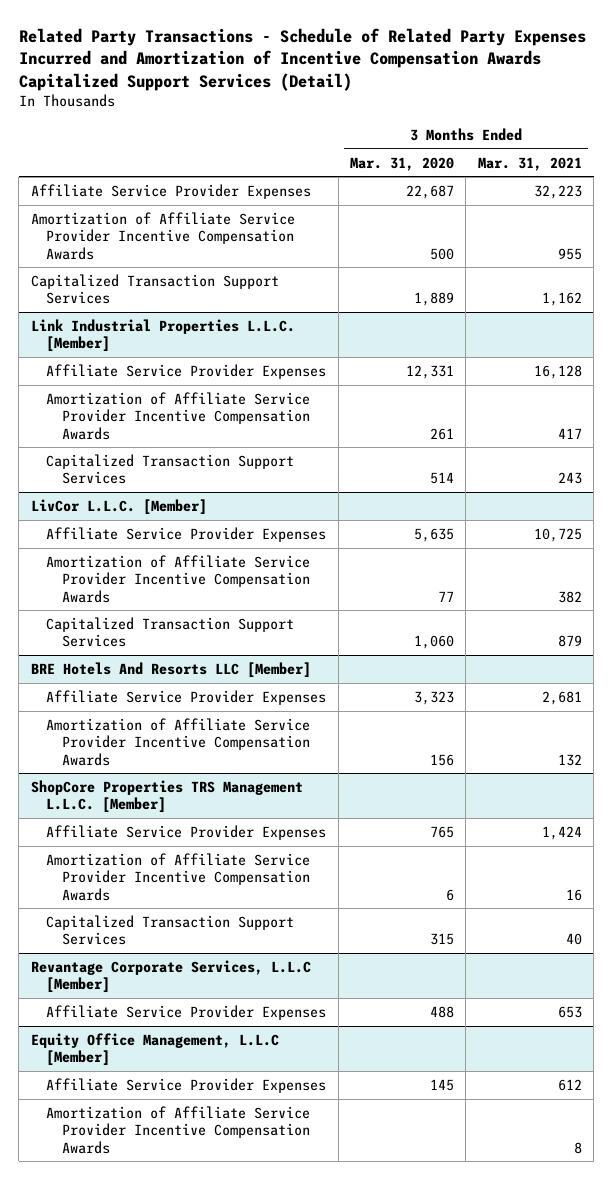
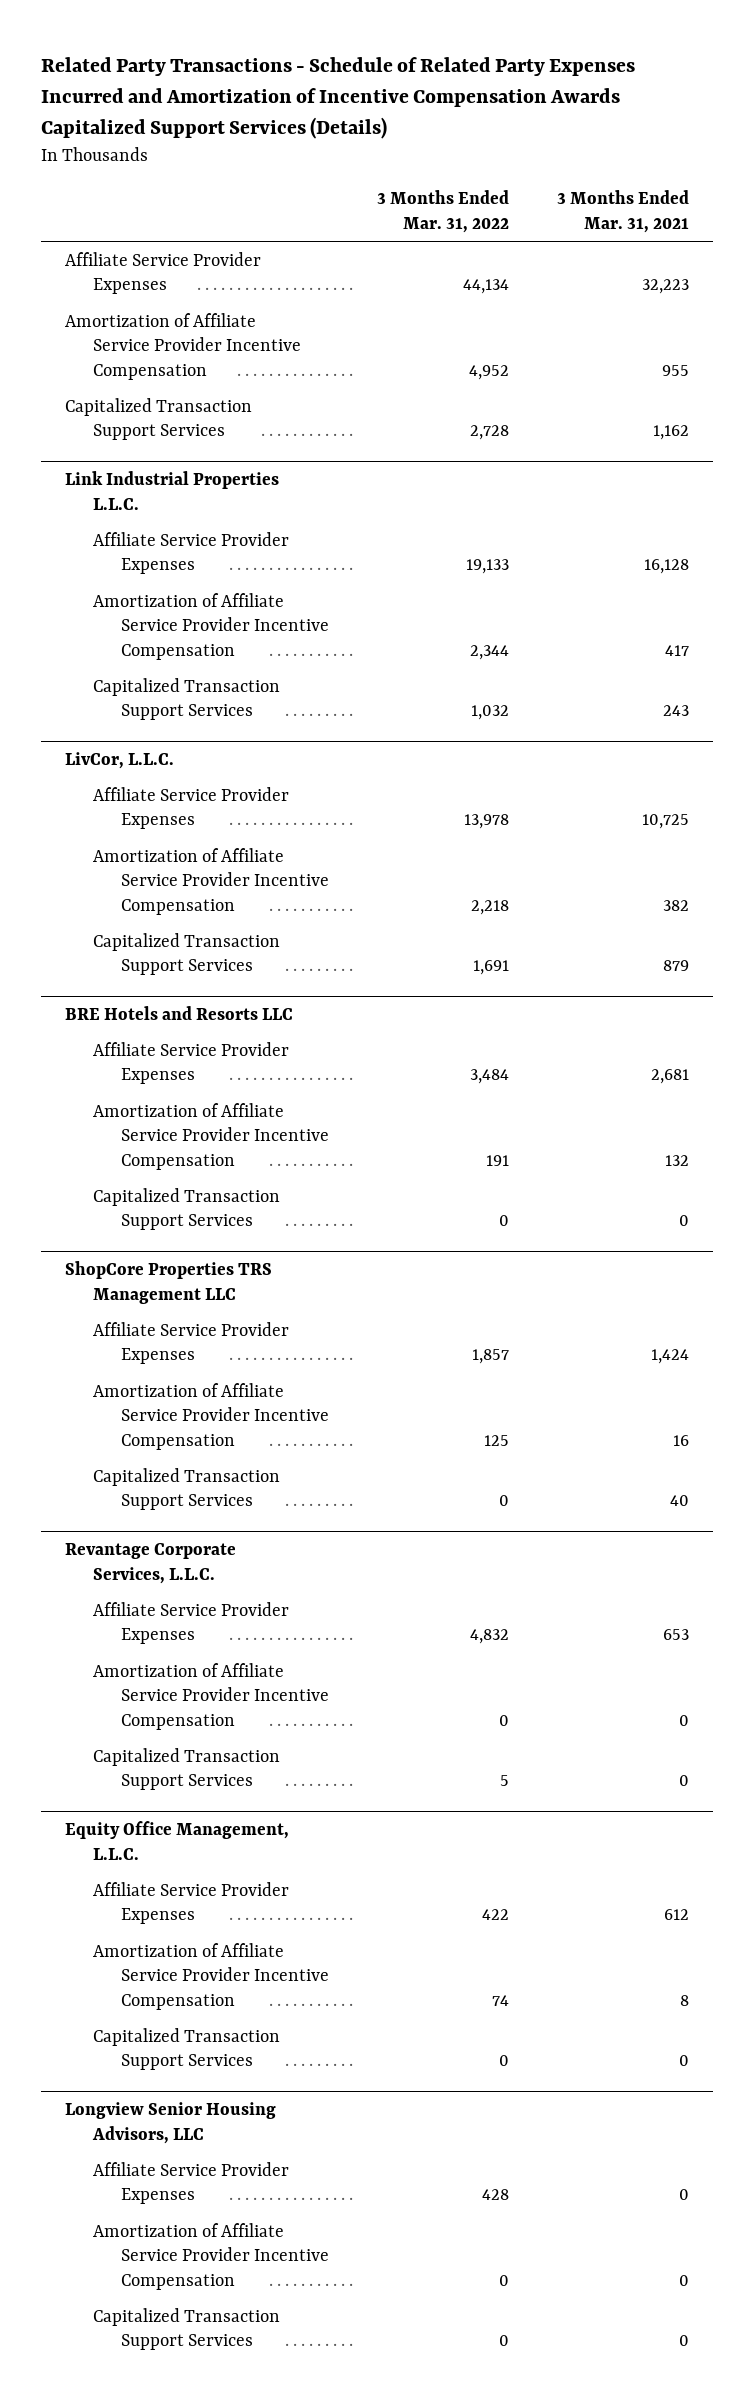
- Related Party Transactions - Schedule of Related Party Expenses Incurred and Amortization of Incentive Compensation Awards Capitalized Support Services (Detail)
+ Related Party Transactions - Schedule of Related Party Expenses Incurred and Amortization of Incentive Compensation Awards Capitalized Support Services (Details)
- | 3 Months Ended Mar. 31, 2020 | 3 Months Ended Mar. 31, 2021
+ | 3 Months Ended Mar. 31, 2022 | 3 Months Ended Mar. 31, 2021
- Amortization of Affiliate Service Provider Incentive Compensation Awards | 500 | 955
+ Amortization of Affiliate Service Provider Incentive Compensation | 4,952 | 955
- Link Industrial Properties L.L.C. [Member]
+ Link Industrial Properties L.L.C.
- Amortization of Affiliate Service Provider Incentive Compensation Awards | 261 | 417
+ Amortization of Affiliate Service Provider Incentive Compensation | 2,344 | 417
- LivCor L.L.C. [Member]
+ LivCor, L.L.C.
- Amortization of Affiliate Service Provider Incentive Compensation Awards | 77 | 382
+ Amortization of Affiliate Service Provider Incentive Compensation | 2,218 | 382
- BRE Hotels And Resorts LLC [Member]
+ BRE Hotels and Resorts LLC
- Amortization of Affiliate Service Provider Incentive Compensation Awards | 156 | 132
- ShopCore Properties TRS Management L.L.C. [Member]
+ Amortization of Affiliate Service Provider Incentive Compensation | 191 | 132
+ Capitalized Transaction Support Services | 0 | 0
+ ShopCore Properties TRS Management LLC
- Amortization of Affiliate Service Provider Incentive Compensation Awards | 6 | 16
+ Amortization of Affiliate Service Provider Incentive Compensation | 125 | 16
- Revantage Corporate Services, L.L.C [Member]
+ Revantage Corporate Services, L.L.C.
- Equity Office Management, L.L.C [Member]
+ Amortization of Affiliate Service Provider Incentive Compensation | 0 | 0
+ Capitalized Transaction Support Services | 5 | 0
+ Equity Office Management, L.L.C.
- Amortization of Affiliate Service Provider Incentive Compensation Awards | | 8
+ Amortization of Affiliate Service Provider Incentive Compensation | 74 | 8
+ Capitalized Transaction Support Services | 0 | 0
+ Longview Senior Housing Advisors, LLC
+ Affiliate Service Provider Expenses | 428 | 0
+ Amortization of Affiliate Service Provider Incentive Compensation | 0 | 0
+ Capitalized Transaction Support Services | 0 | 0

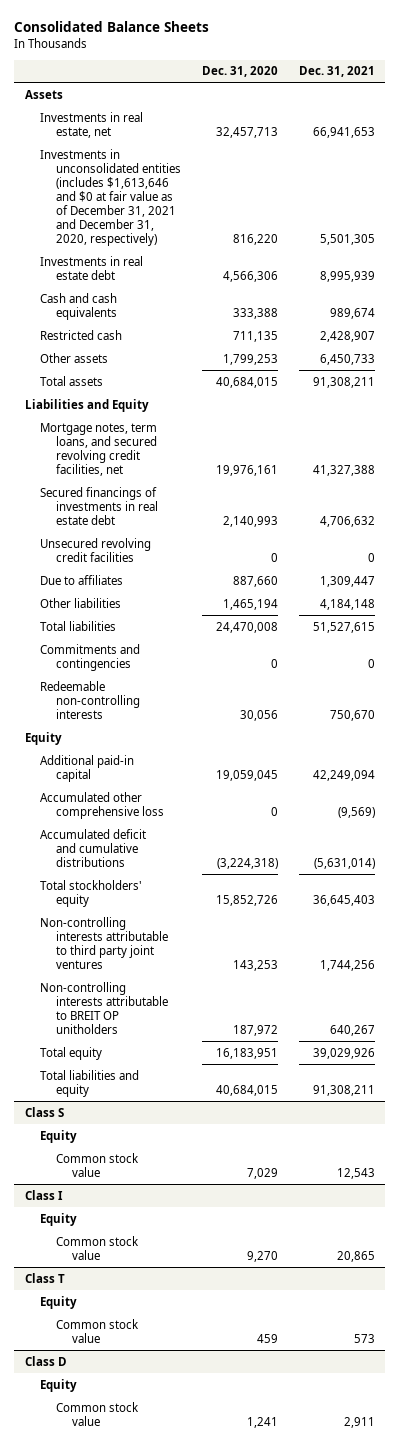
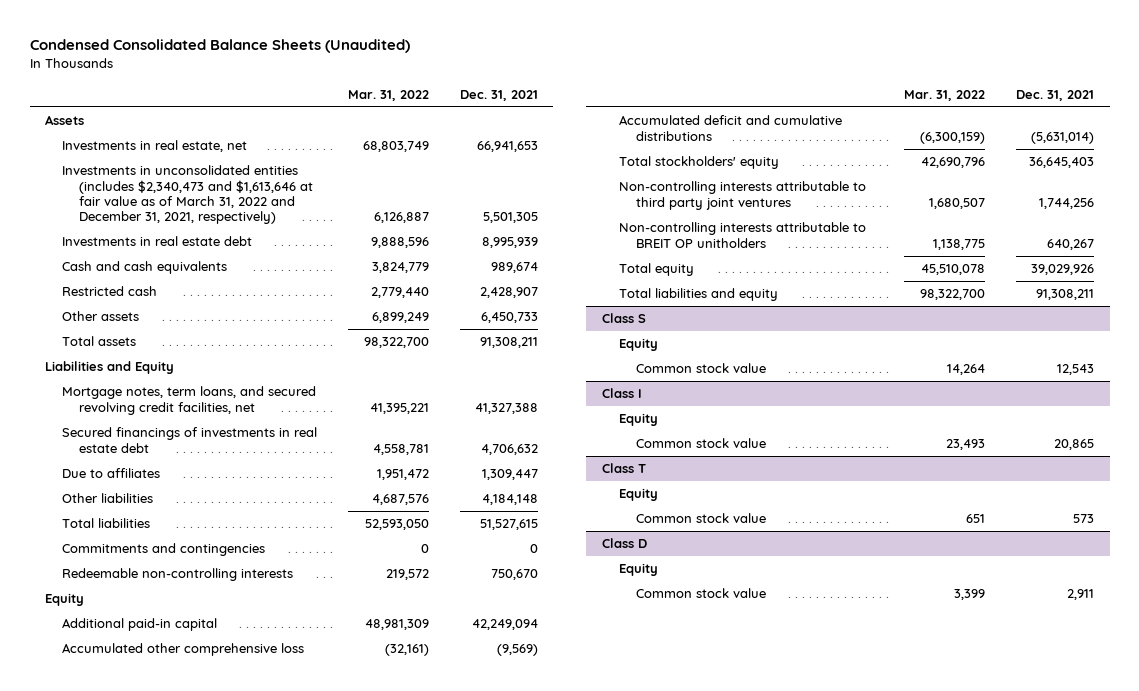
- Consolidated Balance Sheets
+ Condensed Consolidated Balance Sheets (Unaudited)
- | Dec. 31, 2020 | Dec. 31, 2021
+ | Mar. 31, 2022 | Dec. 31, 2021
- Investments in unconsolidated entities (includes $1,613,646 and $0 at fair value as of December 31, 2021 and December 31, 2020, respectively) | 816,220 | 5,501,305
+ Investments in unconsolidated entities (includes $2,340,473 and $1,613,646 at fair value as of March 31, 2022 and December 31, 2021, respectively) | 6,126,887 | 5,501,305
- Unsecured revolving credit facilities | 0 | 0

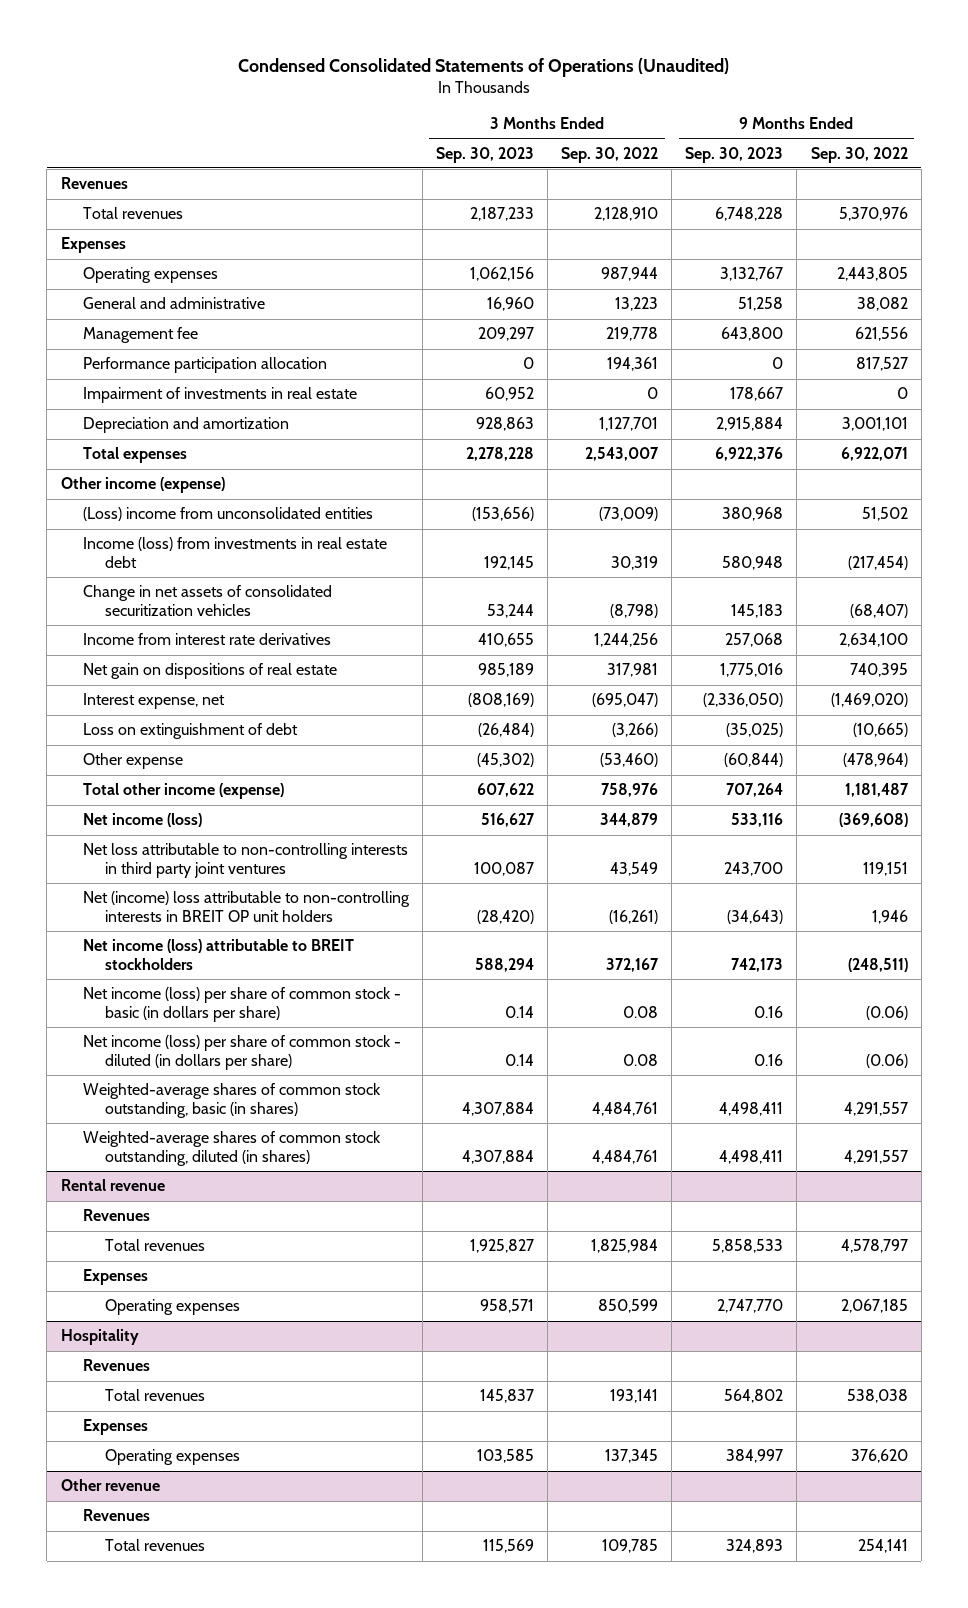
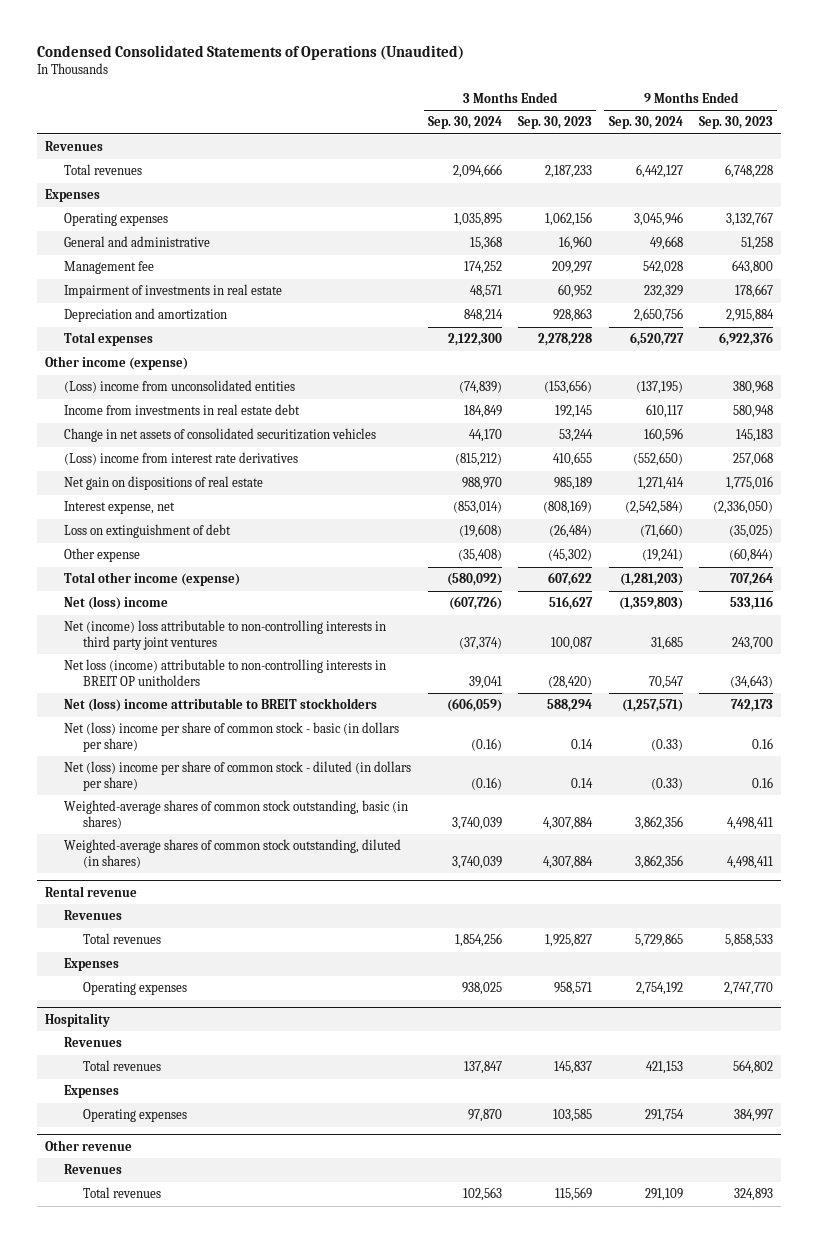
- | 3 Months Ended Sep. 30, 2023 | 3 Months Ended Sep. 30, 2022 | 9 Months Ended Sep. 30, 2023 | 9 Months Ended Sep. 30, 2022
+ | 3 Months Ended Sep. 30, 2024 | 3 Months Ended Sep. 30, 2023 | 9 Months Ended Sep. 30, 2024 | 9 Months Ended Sep. 30, 2023
- Performance participation allocation | 0 | 194,361 | 0 | 817,527
- Income (loss) from investments in real estate debt | 192,145 | 30,319 | 580,948 | (217,454)
+ Income from investments in real estate debt | 184,849 | 192,145 | 610,117 | 580,948
- Income from interest rate derivatives | 410,655 | 1,244,256 | 257,068 | 2,634,100
+ (Loss) income from interest rate derivatives | (815,212) | 410,655 | (552,650) | 257,068
- Net income (loss) | 516,627 | 344,879 | 533,116 | (369,608)
- Net loss attributable to non-controlling interests in third party joint ventures | 100,087 | 43,549 | 243,700 | 119,151
- Net (income) loss attributable to non-controlling interests in BREIT OP unit holders | (28,420) | (16,261) | (34,643) | 1,946
- Net income (loss) attributable to BREIT stockholders | 588,294 | 372,167 | 742,173 | (248,511)
- Net income (loss) per share of common stock - basic (in dollars per share) | 0.14 | 0.08 | 0.16 | (0.06)
- Net income (loss) per share of common stock - diluted (in dollars per share) | 0.14 | 0.08 | 0.16 | (0.06)
+ Net (loss) income | (607,726) | 516,627 | (1,359,803) | 533,116
+ Net (income) loss attributable to non-controlling interests in third party joint ventures | (37,374) | 100,087 | 31,685 | 243,700
+ Net loss (income) attributable to non-controlling interests in BREIT OP unitholders | 39,041 | (28,420) | 70,547 | (34,643)
+ Net (loss) income attributable to BREIT stockholders | (606,059) | 588,294 | (1,257,571) | 742,173
+ Net (loss) income per share of common stock - basic (in dollars per share) | (0.16) | 0.14 | (0.33) | 0.16
+ Net (loss) income per share of common stock - diluted (in dollars per share) | (0.16) | 0.14 | (0.33) | 0.16

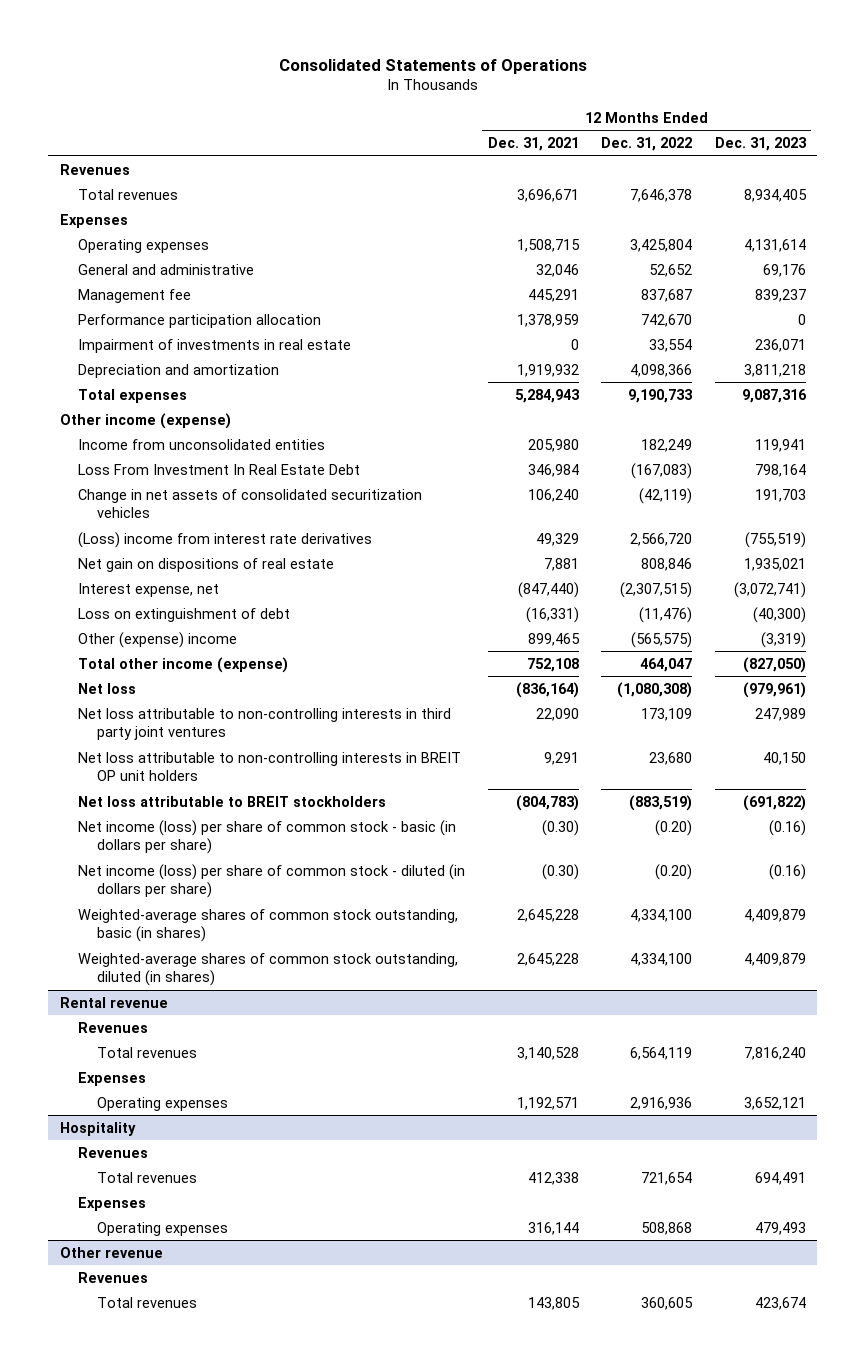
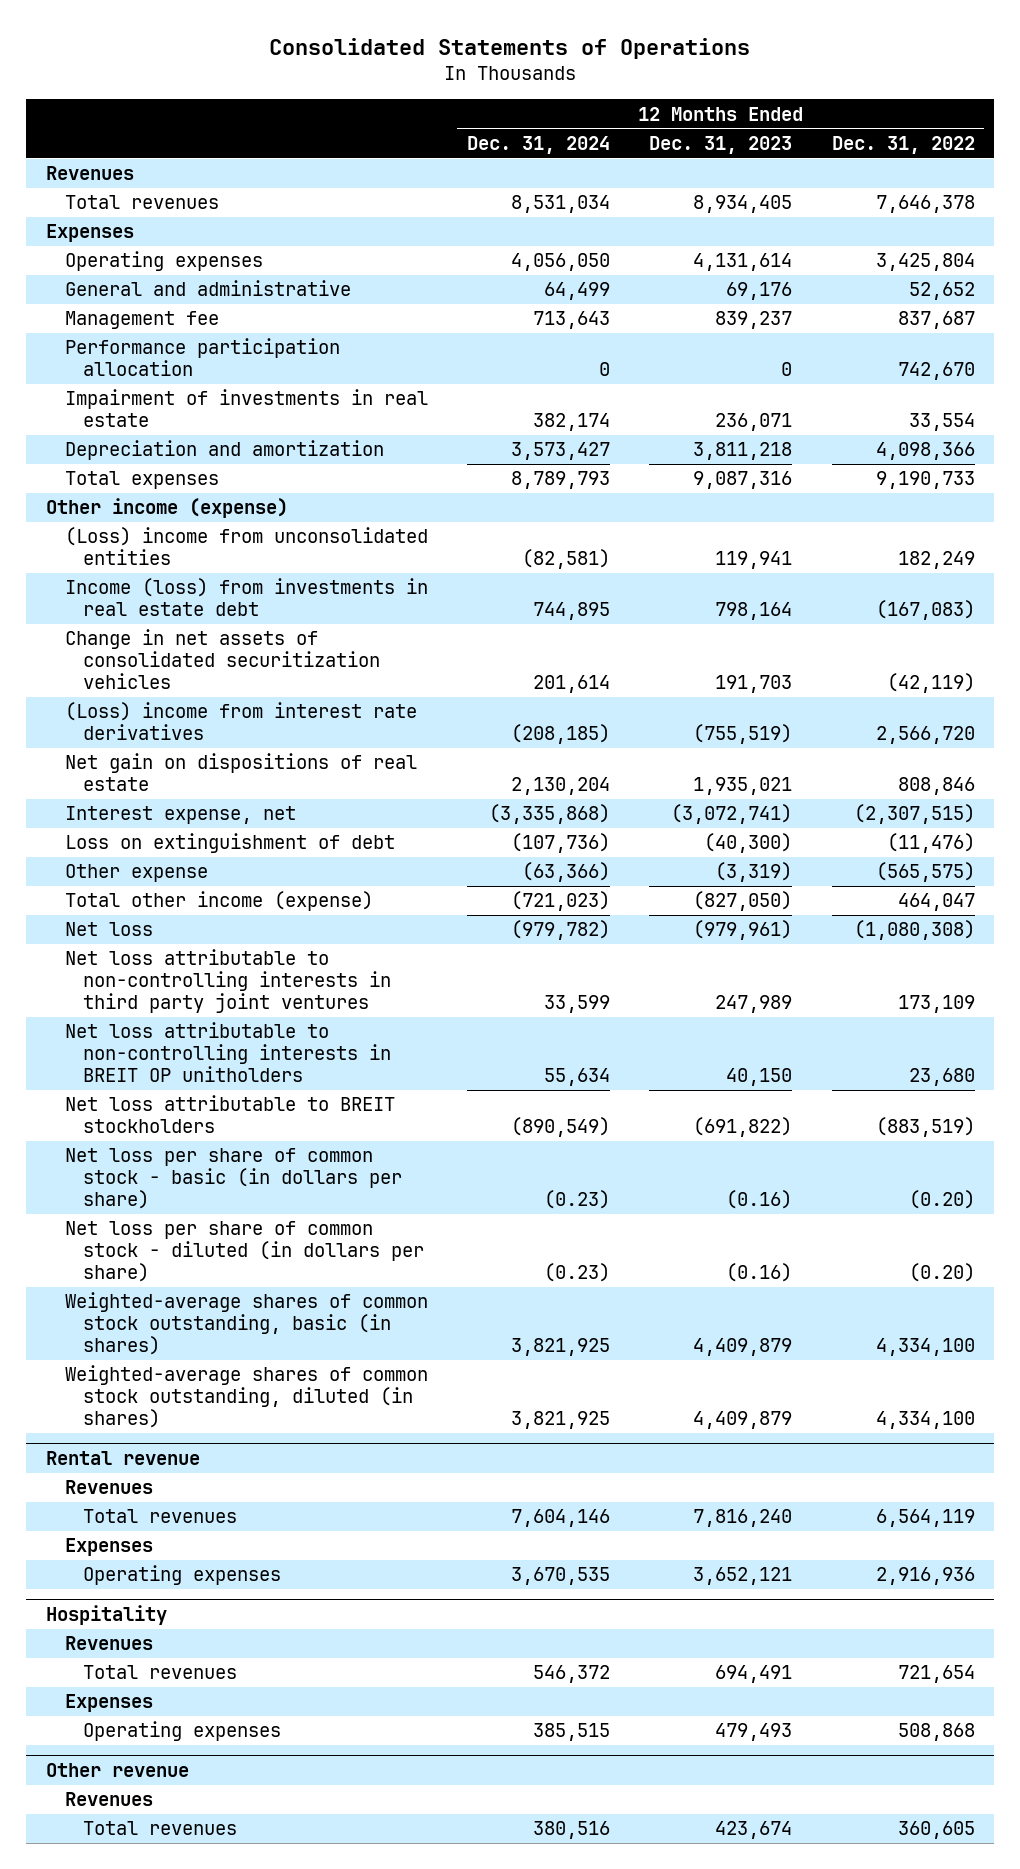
- | 12 Months Ended Dec. 31, 2021 | 12 Months Ended Dec. 31, 2022 | 12 Months Ended Dec. 31, 2023
+ | 12 Months Ended Dec. 31, 2024 | 12 Months Ended Dec. 31, 2023 | 12 Months Ended Dec. 31, 2022
- Income from unconsolidated entities | 205,980 | 182,249 | 119,941
- Loss From Investment In Real Estate Debt | 346,984 | (167,083) | 798,164
+ (Loss) income from unconsolidated entities | (82,581) | 119,941 | 182,249
+ Income (loss) from investments in real estate debt | 744,895 | 798,164 | (167,083)
- Other (expense) income | 899,465 | (565,575) | (3,319)
+ Other expense | (63,366) | (3,319) | (565,575)
- Net loss attributable to non-controlling interests in BREIT OP unit holders | 9,291 | 23,680 | 40,150
+ Net loss attributable to non-controlling interests in BREIT OP unitholders | 55,634 | 40,150 | 23,680
- Net income (loss) per share of common stock - basic (in dollars per share) | (0.30) | (0.20) | (0.16)
- Net income (loss) per share of common stock - diluted (in dollars per share) | (0.30) | (0.20) | (0.16)
+ Net loss per share of common stock - basic (in dollars per share) | (0.23) | (0.16) | (0.20)
+ Net loss per share of common stock - diluted (in dollars per share) | (0.23) | (0.16) | (0.20)

